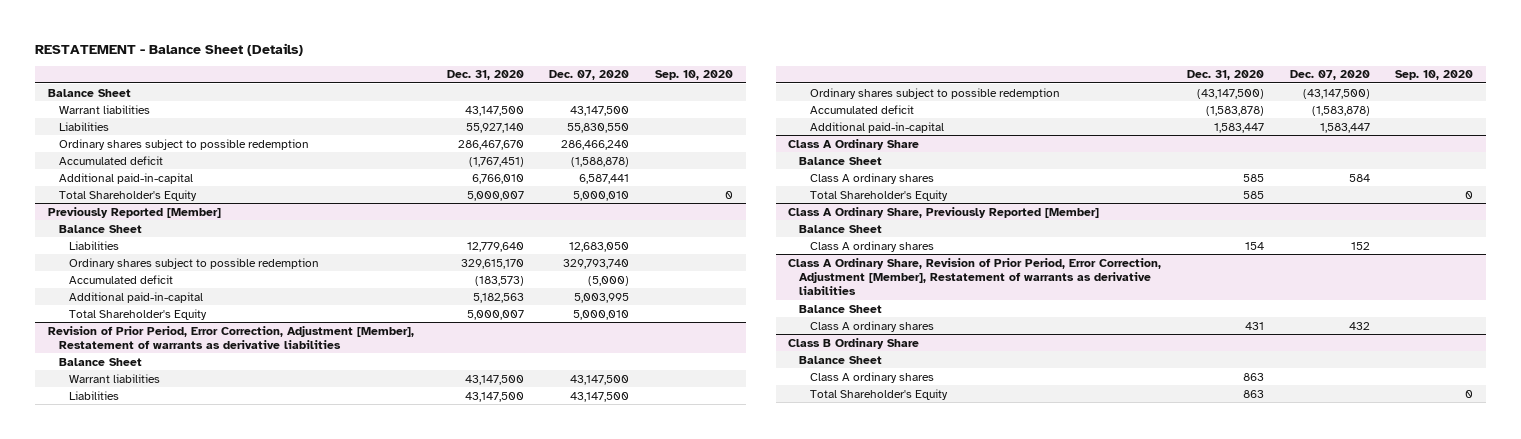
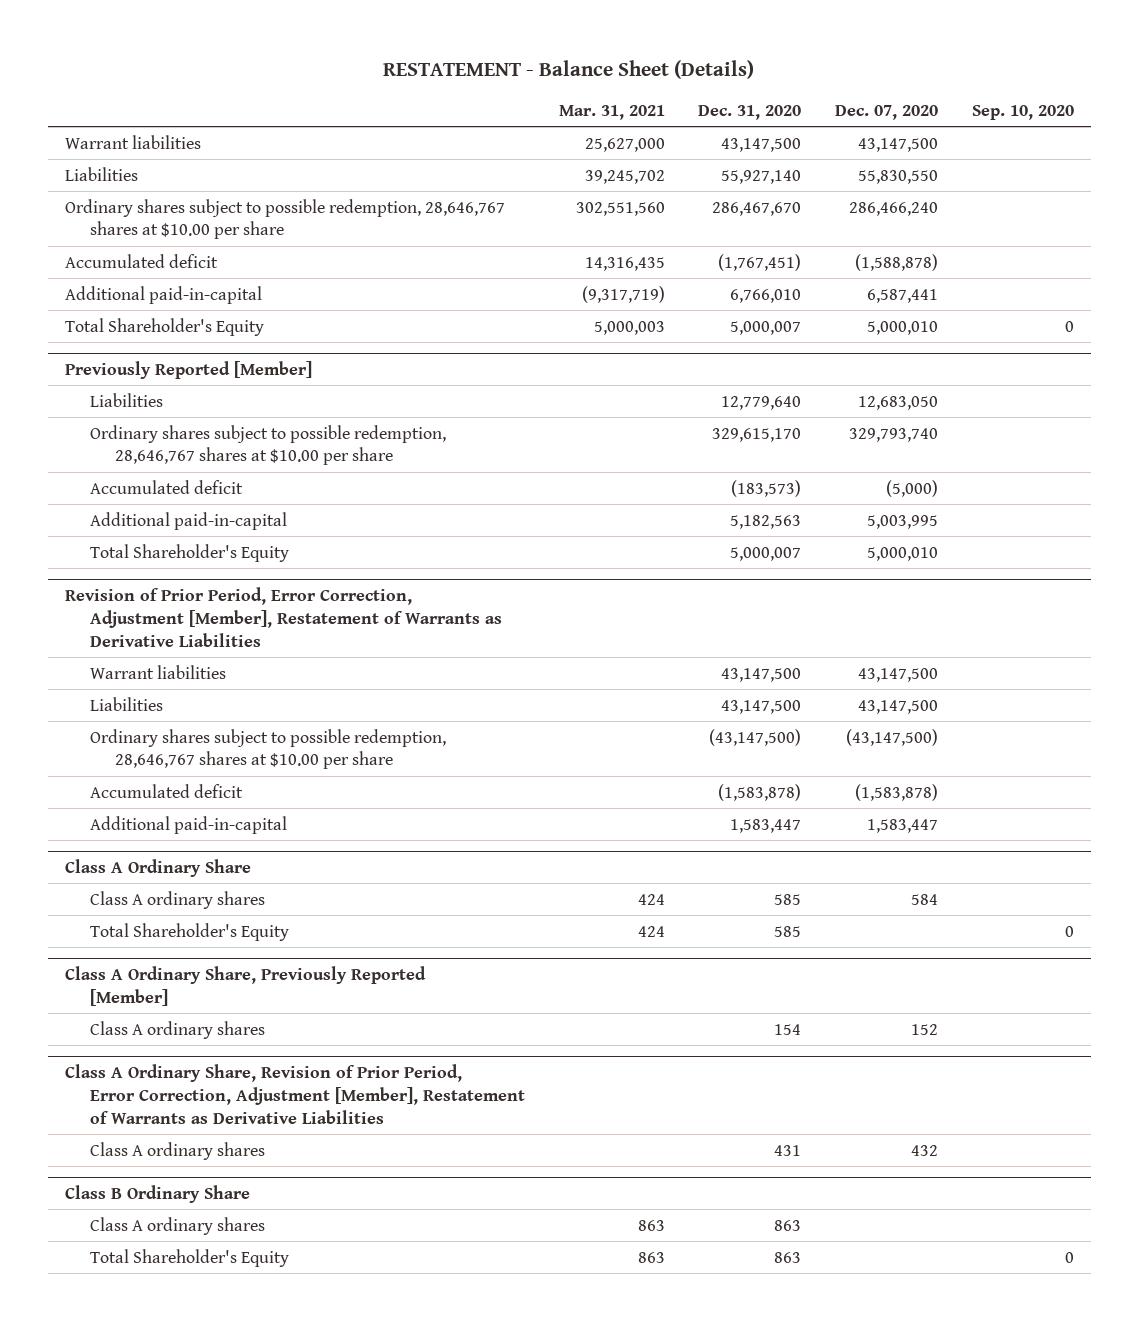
- | Dec. 31, 2020 | Dec. 07, 2020 | Sep. 10, 2020
+ | Mar. 31, 2021 | Dec. 31, 2020 | Dec. 07, 2020 | Sep. 10, 2020
- Balance Sheet
- Ordinary shares subject to possible redemption | 286,467,670 | 286,466,240 |
+ Ordinary shares subject to possible redemption, 28,646,767 shares at $10.00 per share | 302,551,560 | 286,467,670 | 286,466,240 |
@ Previously Reported [Member]
- Balance Sheet
- Ordinary shares subject to possible redemption | 329,615,170 | 329,793,740 |
+ Ordinary shares subject to possible redemption, 28,646,767 shares at $10.00 per share | | 329,615,170 | 329,793,740 |
- Revision of Prior Period, Error Correction, Adjustment [Member], Restatement of warrants as derivative liabilities
- Balance Sheet
+ Revision of Prior Period, Error Correction, Adjustment [Member], Restatement of Warrants as Derivative Liabilities
- Ordinary shares subject to possible redemption | (43,147,500) | (43,147,500) |
+ Ordinary shares subject to possible redemption, 28,646,767 shares at $10.00 per share | | (43,147,500) | (43,147,500) |
@ Class A Ordinary Share
- Balance Sheet
@ Class A Ordinary Share, Previously Reported [Member]
- Balance Sheet
- Class A Ordinary Share, Revision of Prior Period, Error Correction, Adjustment [Member], Restatement of warrants as derivative liabilities
- Balance Sheet
+ Class A Ordinary Share, Revision of Prior Period, Error Correction, Adjustment [Member], Restatement of Warrants as Derivative Liabilities
@ Class B Ordinary Share
- Balance Sheet

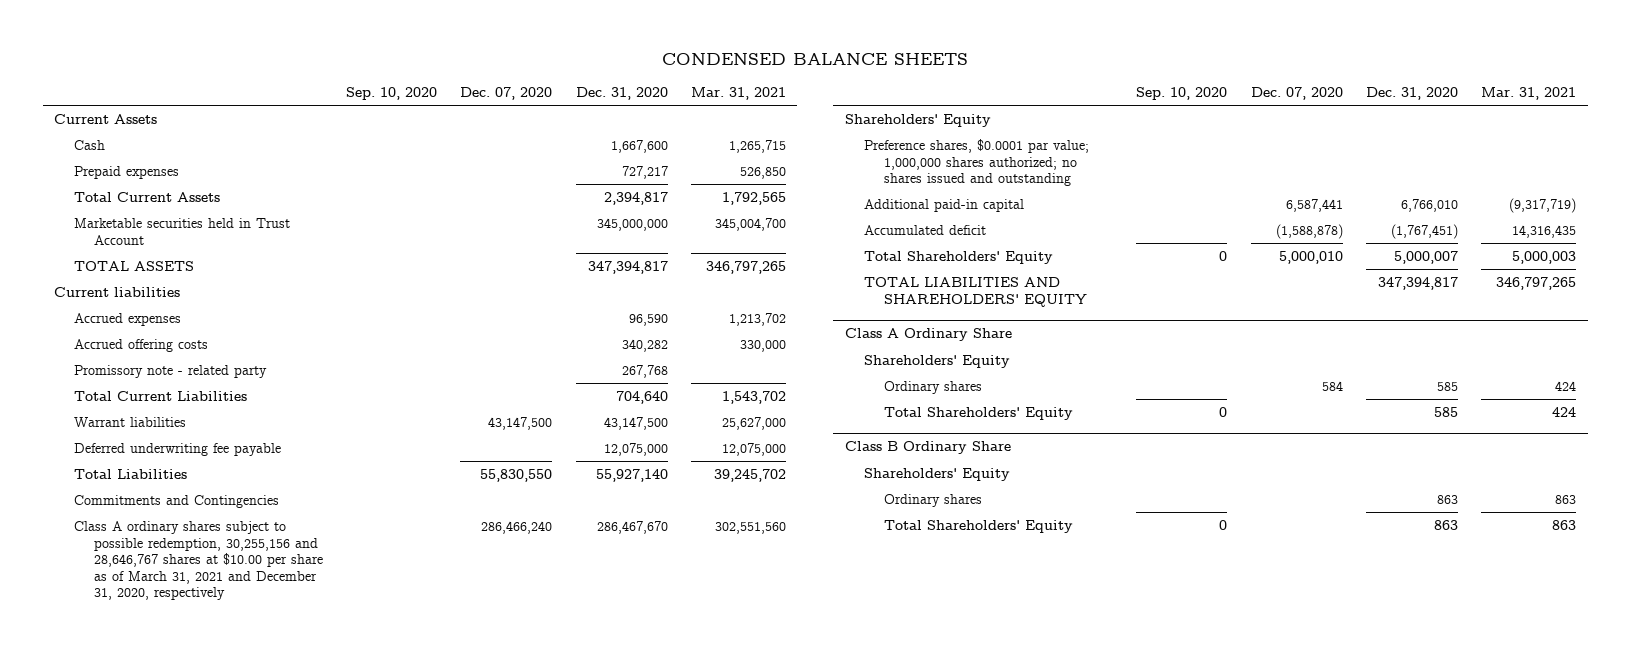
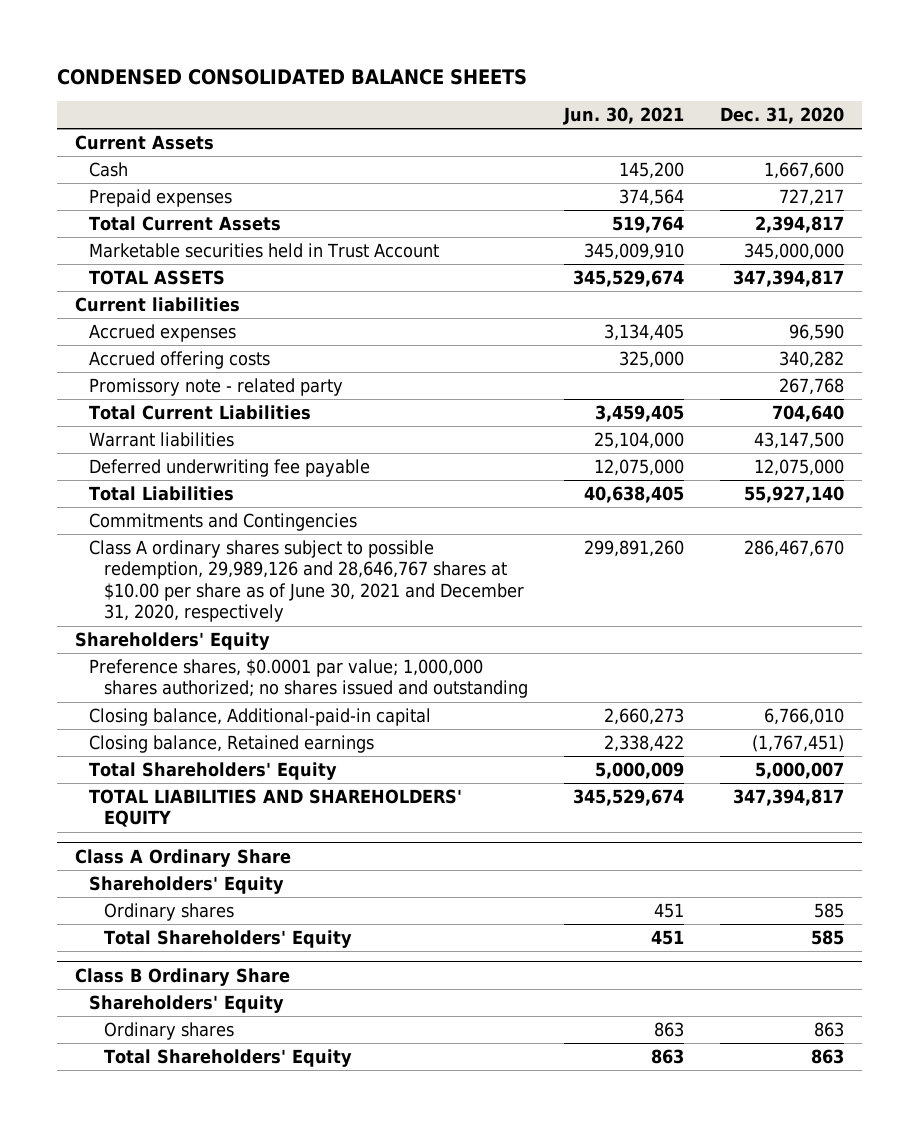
- CONDENSED BALANCE SHEETS
+ CONDENSED CONSOLIDATED BALANCE SHEETS
- | Sep. 10, 2020 | Dec. 07, 2020 | Dec. 31, 2020 | Mar. 31, 2021
+ | Jun. 30, 2021 | Dec. 31, 2020
- Class A ordinary shares subject to possible redemption, 30,255,156 and 28,646,767 shares at $10.00 per share as of March 31, 2021 and December 31, 2020, respectively | | 286,466,240 | 286,467,670 | 302,551,560
+ Class A ordinary shares subject to possible redemption, 29,989,126 and 28,646,767 shares at $10.00 per share as of June 30, 2021 and December 31, 2020, respectively | 299,891,260 | 286,467,670
- Additional paid-in capital | | 6,587,441 | 6,766,010 | (9,317,719)
- Accumulated deficit | | (1,588,878) | (1,767,451) | 14,316,435
+ Closing balance, Additional-paid-in capital | 2,660,273 | 6,766,010
+ Closing balance, Retained earnings | 2,338,422 | (1,767,451)

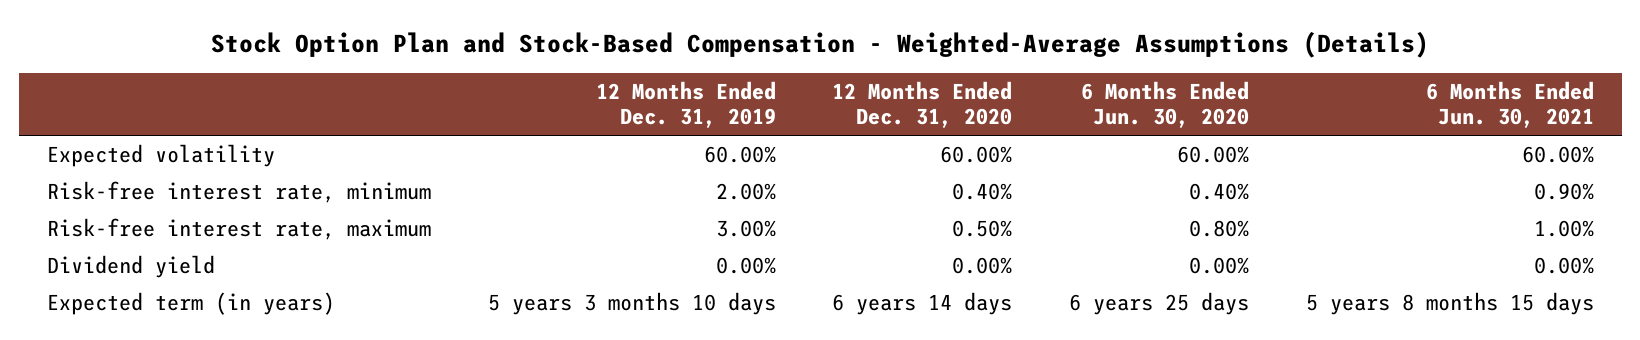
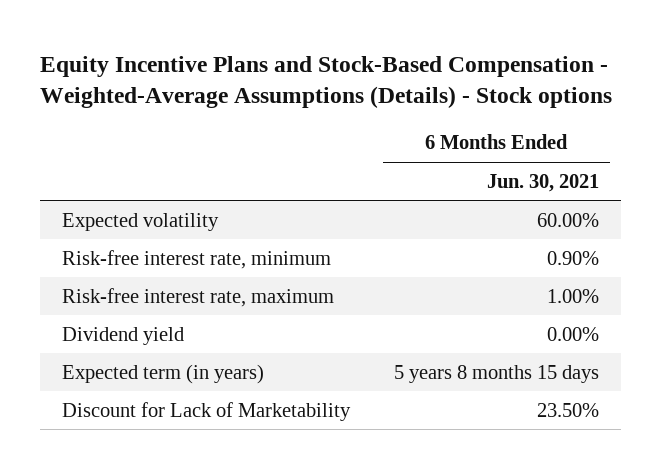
- Stock Option Plan and Stock-Based Compensation - Weighted-Average Assumptions (Details)
+ Equity Incentive Plans and Stock-Based Compensation - Weighted-Average Assumptions (Details) - Stock options
- | 12 Months Ended Dec. 31, 2019 | 12 Months Ended Dec. 31, 2020 | 6 Months Ended Jun. 30, 2020 | 6 Months Ended Jun. 30, 2021
+ | 6 Months Ended Jun. 30, 2021
+ Discount for Lack of Marketability | 23.50%

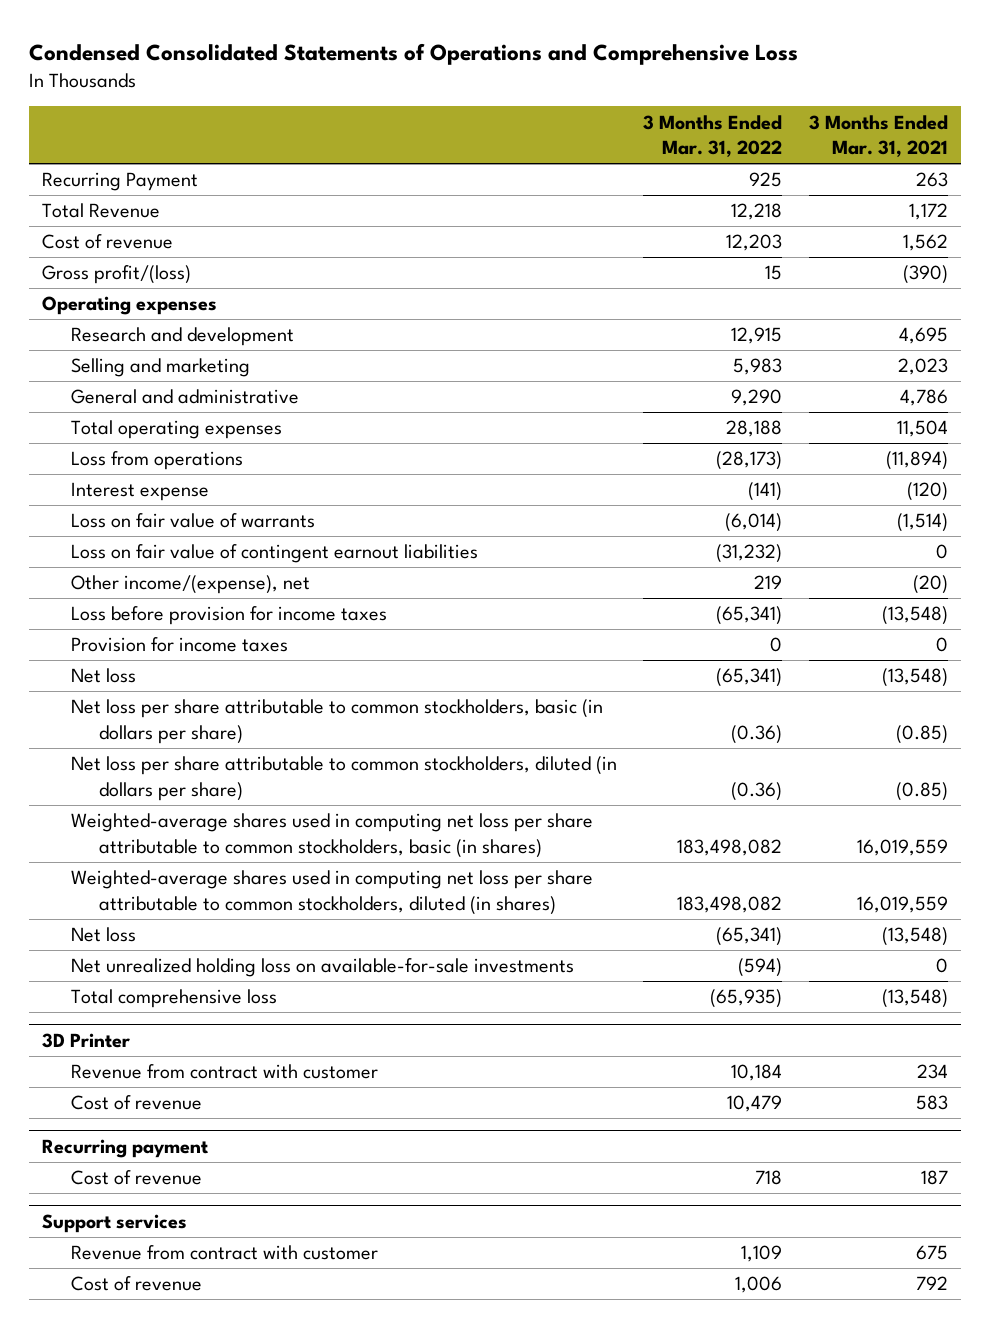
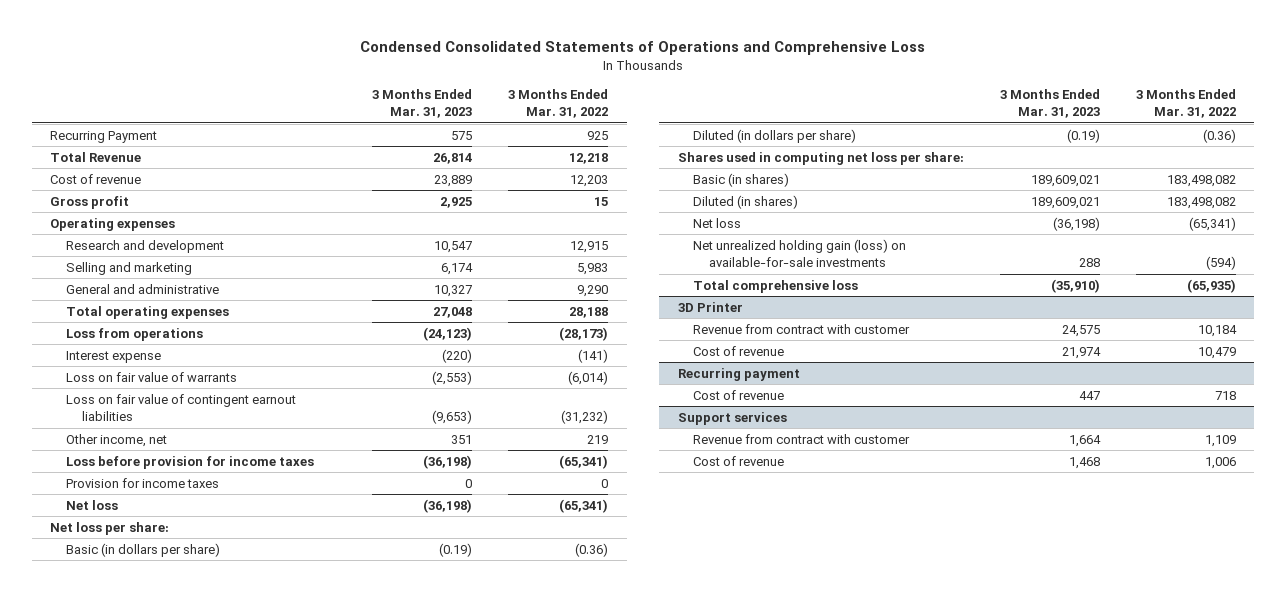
- | 3 Months Ended Mar. 31, 2022 | 3 Months Ended Mar. 31, 2021
+ | 3 Months Ended Mar. 31, 2023 | 3 Months Ended Mar. 31, 2022
- Gross profit/(loss) | 15 | (390)
+ Gross profit | 2,925 | 15
- Other income/(expense), net | 219 | (20)
+ Other income, net | 351 | 219
- Net loss per share attributable to common stockholders, basic (in dollars per share) | (0.36) | (0.85)
- Net loss per share attributable to common stockholders, diluted (in dollars per share) | (0.36) | (0.85)
- Weighted-average shares used in computing net loss per share attributable to common stockholders, basic (in shares) | 183,498,082 | 16,019,559
- Weighted-average shares used in computing net loss per share attributable to common stockholders, diluted (in shares) | 183,498,082 | 16,019,559
+ Net loss per share:
+ Basic (in dollars per share) | (0.19) | (0.36)
+ Diluted (in dollars per share) | (0.19) | (0.36)
+ Shares used in computing net loss per share:
+ Basic (in shares) | 189,609,021 | 183,498,082
+ Diluted (in shares) | 189,609,021 | 183,498,082
- Net unrealized holding loss on available-for-sale investments | (594) | 0
+ Net unrealized holding gain (loss) on available-for-sale investments | 288 | (594)

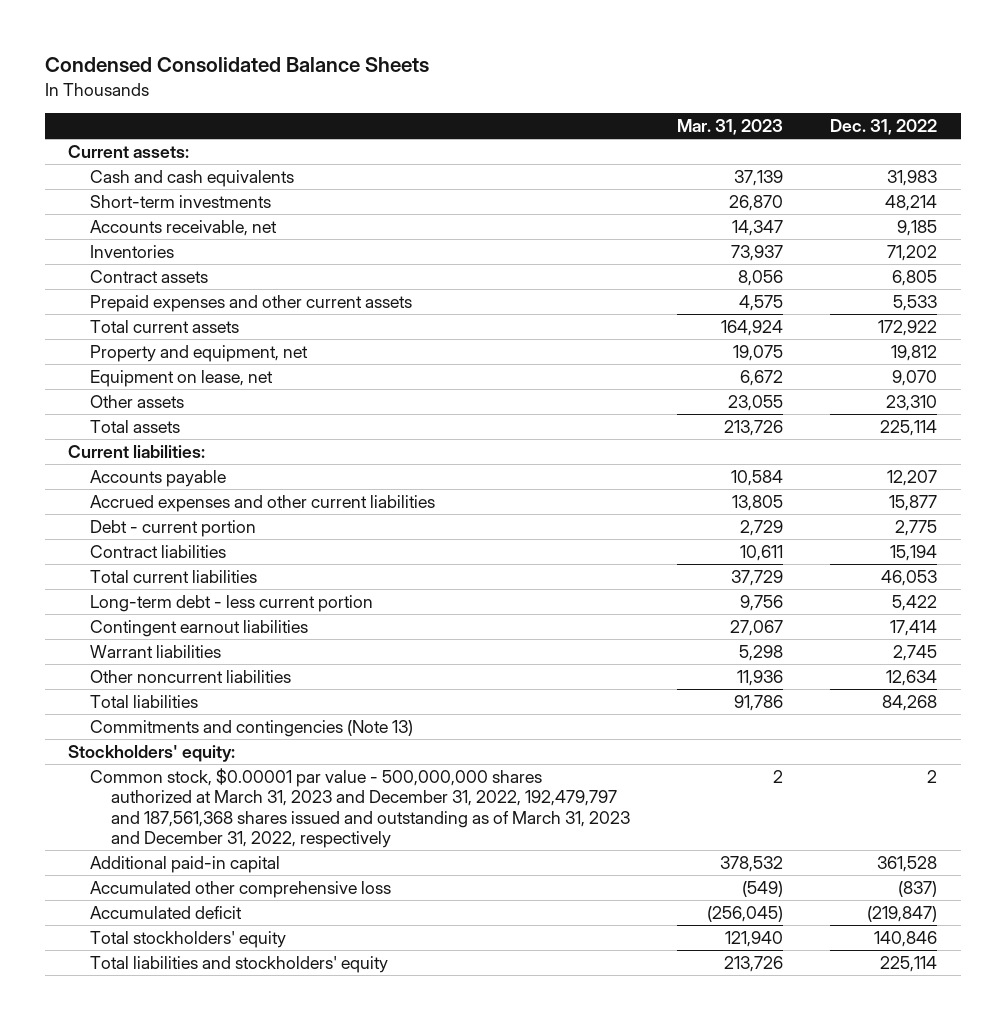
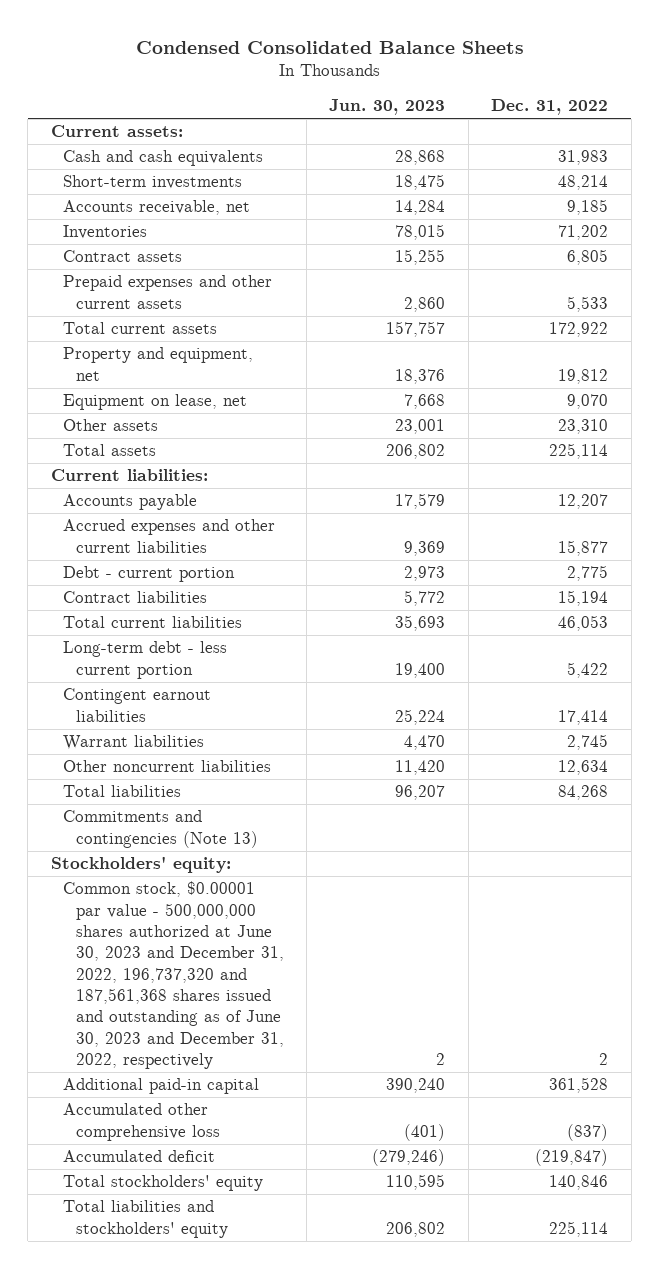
- | Mar. 31, 2023 | Dec. 31, 2022
+ | Jun. 30, 2023 | Dec. 31, 2022
- Common stock, $0.00001 par value - 500,000,000 shares authorized at March 31, 2023 and December 31, 2022, 192,479,797 and 187,561,368 shares issued and outstanding as of March 31, 2023 and December 31, 2022, respectively | 2 | 2
+ Common stock, $0.00001 par value - 500,000,000 shares authorized at June 30, 2023 and December 31, 2022, 196,737,320 and 187,561,368 shares issued and outstanding as of June 30, 2023 and December 31, 2022, respectively | 2 | 2

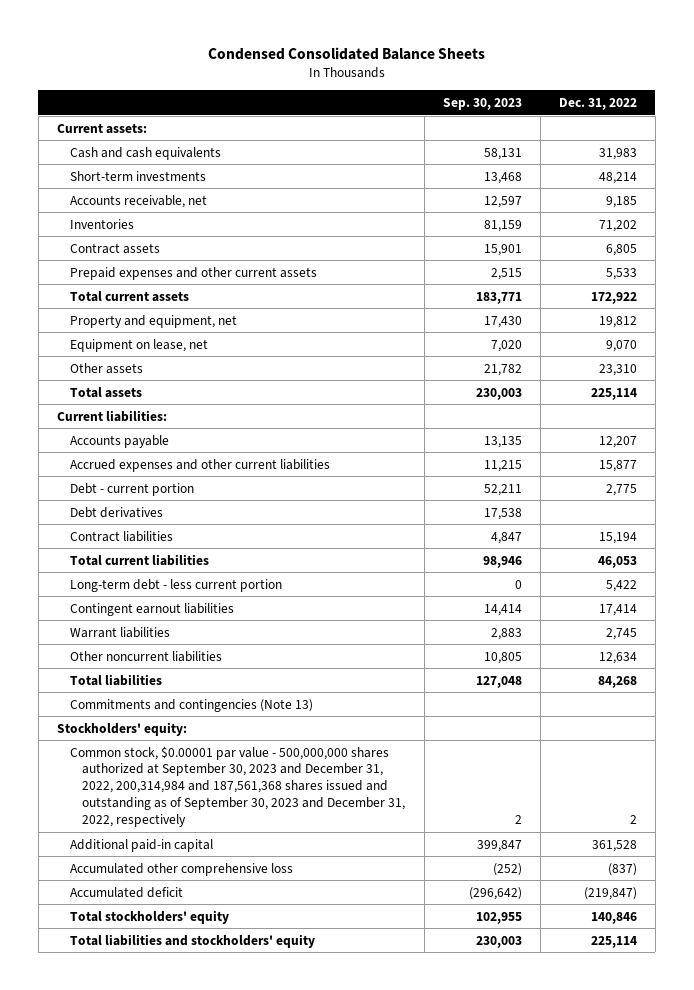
- | Jun. 30, 2023 | Dec. 31, 2022
+ | Sep. 30, 2023 | Dec. 31, 2022
+ Debt derivatives | 17,538 |
- Common stock, $0.00001 par value - 500,000,000 shares authorized at June 30, 2023 and December 31, 2022, 196,737,320 and 187,561,368 shares issued and outstanding as of June 30, 2023 and December 31, 2022, respectively | 2 | 2
+ Common stock, $0.00001 par value - 500,000,000 shares authorized at September 30, 2023 and December 31, 2022, 200,314,984 and 187,561,368 shares issued and outstanding as of September 30, 2023 and December 31, 2022, respectively | 2 | 2

